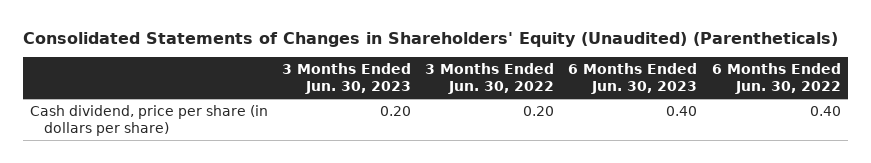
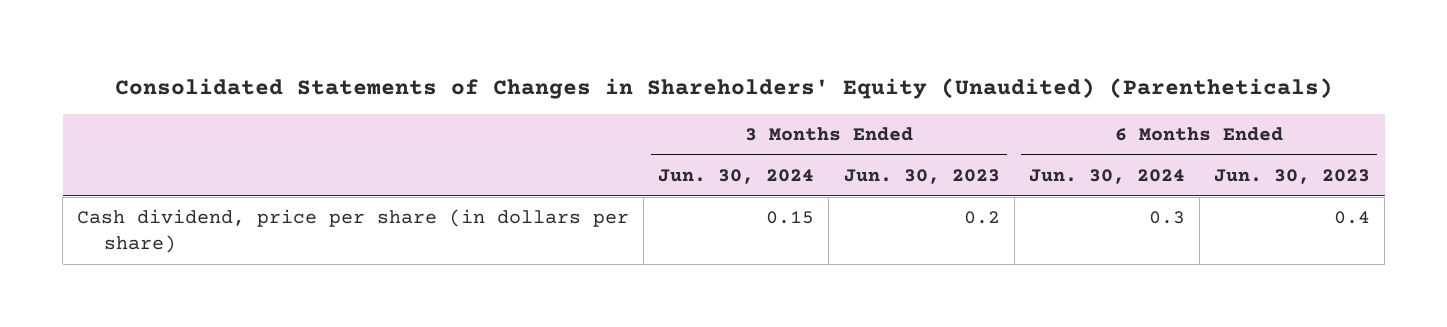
- | 3 Months Ended Jun. 30, 2023 | 3 Months Ended Jun. 30, 2022 | 6 Months Ended Jun. 30, 2023 | 6 Months Ended Jun. 30, 2022
+ | 3 Months Ended Jun. 30, 2024 | 3 Months Ended Jun. 30, 2023 | 6 Months Ended Jun. 30, 2024 | 6 Months Ended Jun. 30, 2023
- Cash dividend, price per share (in dollars per share) | 0.20 | 0.20 | 0.40 | 0.40
+ Cash dividend, price per share (in dollars per share) | 0.15 | 0.2 | 0.3 | 0.4

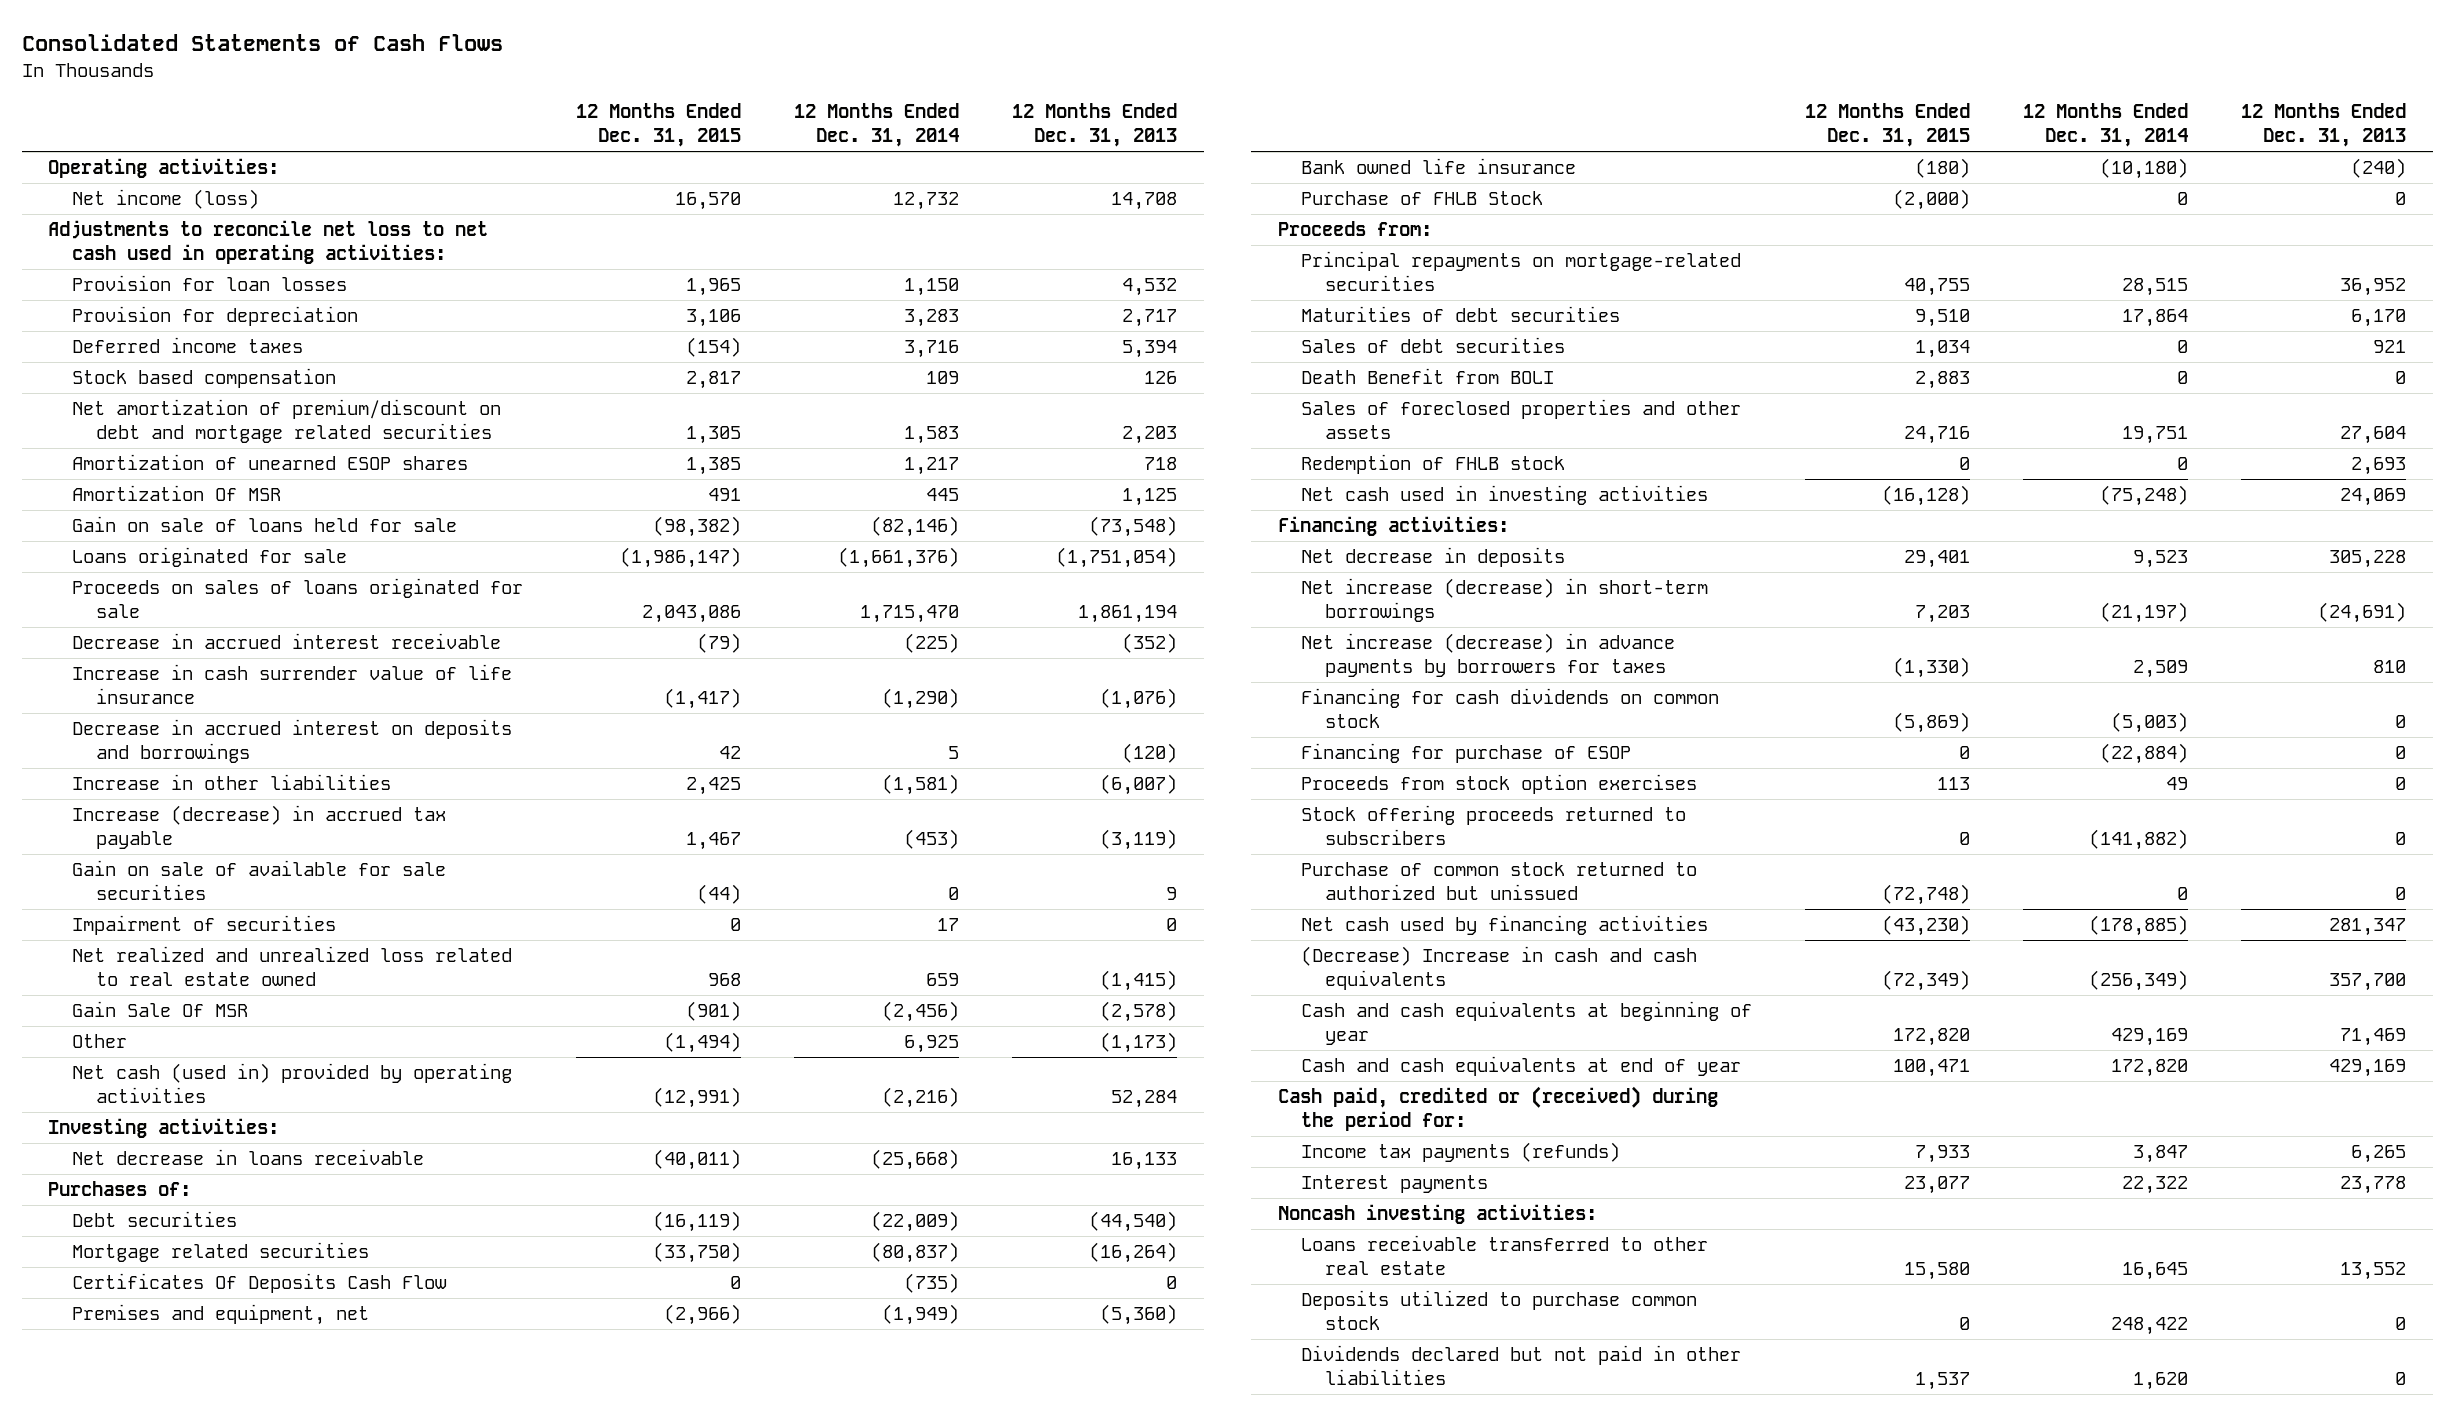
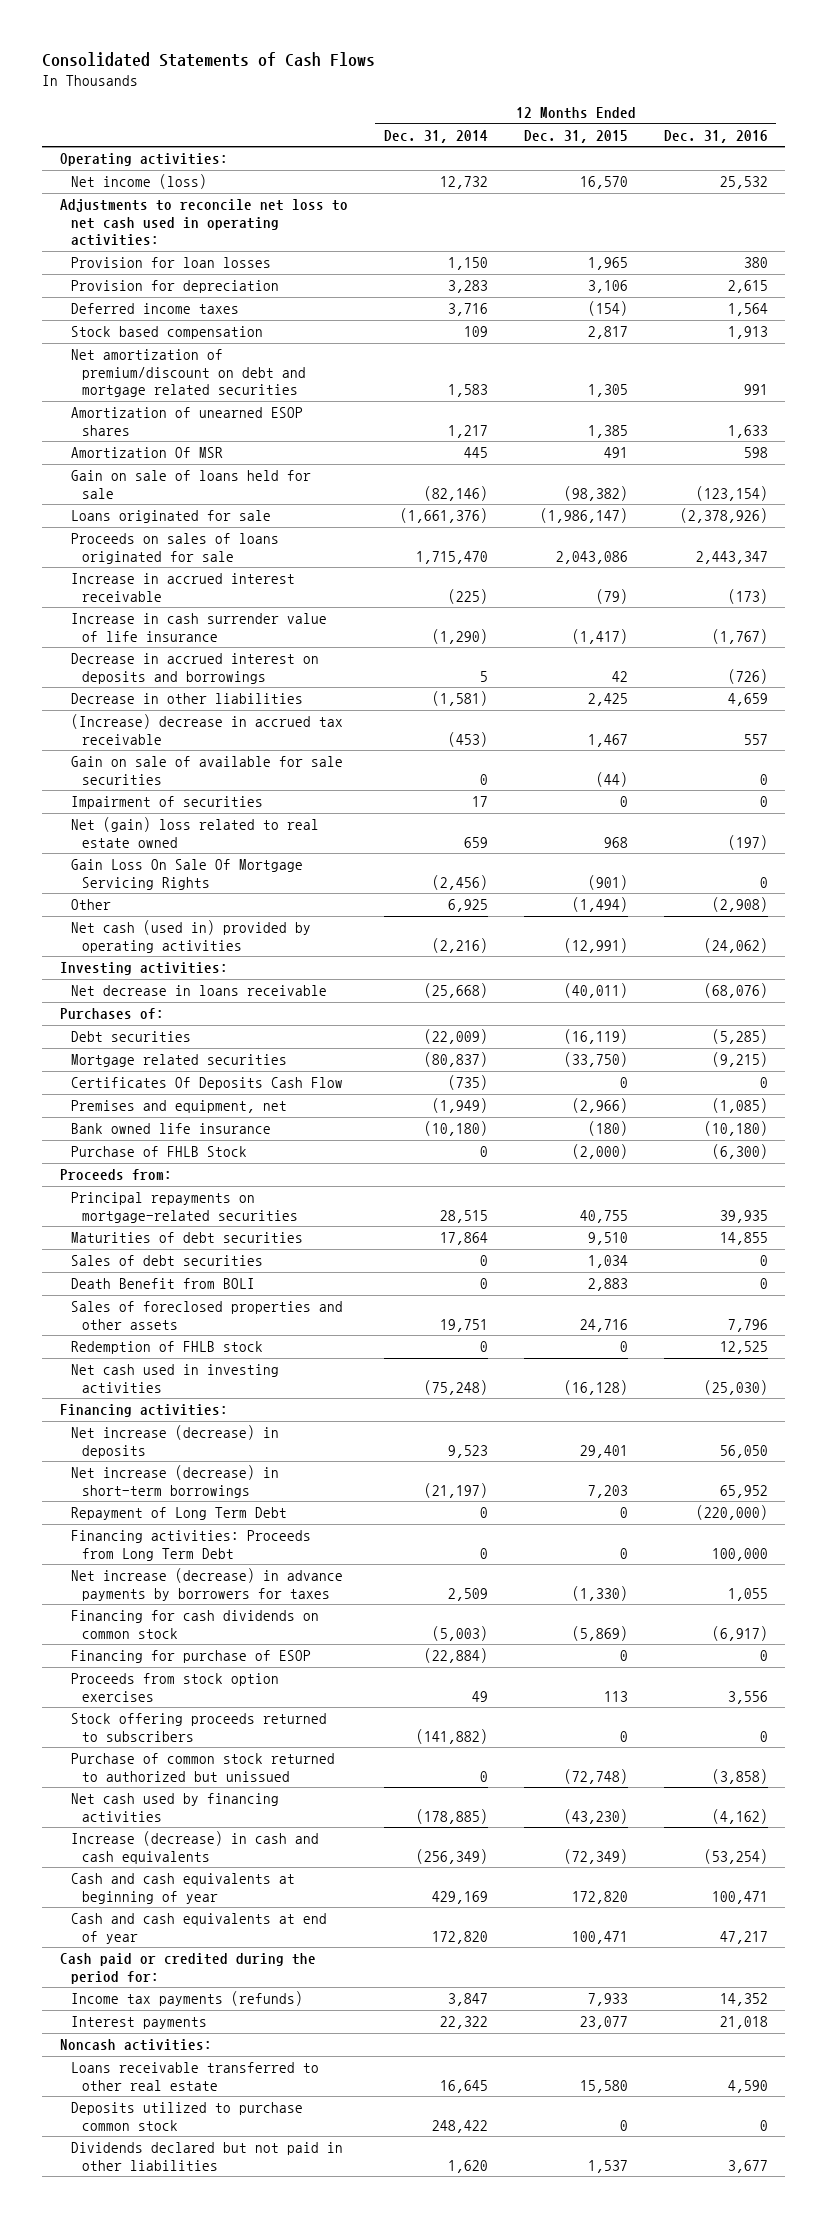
- | 12 Months Ended Dec. 31, 2015 | 12 Months Ended Dec. 31, 2014 | 12 Months Ended Dec. 31, 2013
+ | 12 Months Ended Dec. 31, 2014 | 12 Months Ended Dec. 31, 2015 | 12 Months Ended Dec. 31, 2016
- Decrease in accrued interest receivable | (79) | (225) | (352)
+ Increase in accrued interest receivable | (225) | (79) | (173)
- Increase in other liabilities | 2,425 | (1,581) | (6,007)
- Increase (decrease) in accrued tax payable | 1,467 | (453) | (3,119)
+ Decrease in other liabilities | (1,581) | 2,425 | 4,659
+ (Increase) decrease in accrued tax receivable | (453) | 1,467 | 557
- Net realized and unrealized loss related to real estate owned | 968 | 659 | (1,415)
- Gain Sale Of MSR | (901) | (2,456) | (2,578)
+ Net (gain) loss related to real estate owned | 659 | 968 | (197)
+ Gain Loss On Sale Of Mortgage Servicing Rights | (2,456) | (901) | 0
- Net decrease in deposits | 29,401 | 9,523 | 305,228
+ Net increase (decrease) in deposits | 9,523 | 29,401 | 56,050
+ Repayment of Long Term Debt | 0 | 0 | (220,000)
+ Financing activities: Proceeds from Long Term Debt | 0 | 0 | 100,000
- (Decrease) Increase in cash and cash equivalents | (72,349) | (256,349) | 357,700
+ Increase (decrease) in cash and cash equivalents | (256,349) | (72,349) | (53,254)
- Cash paid, credited or (received) during the period for:
+ Cash paid or credited during the period for:
- Noncash investing activities:
+ Noncash activities:

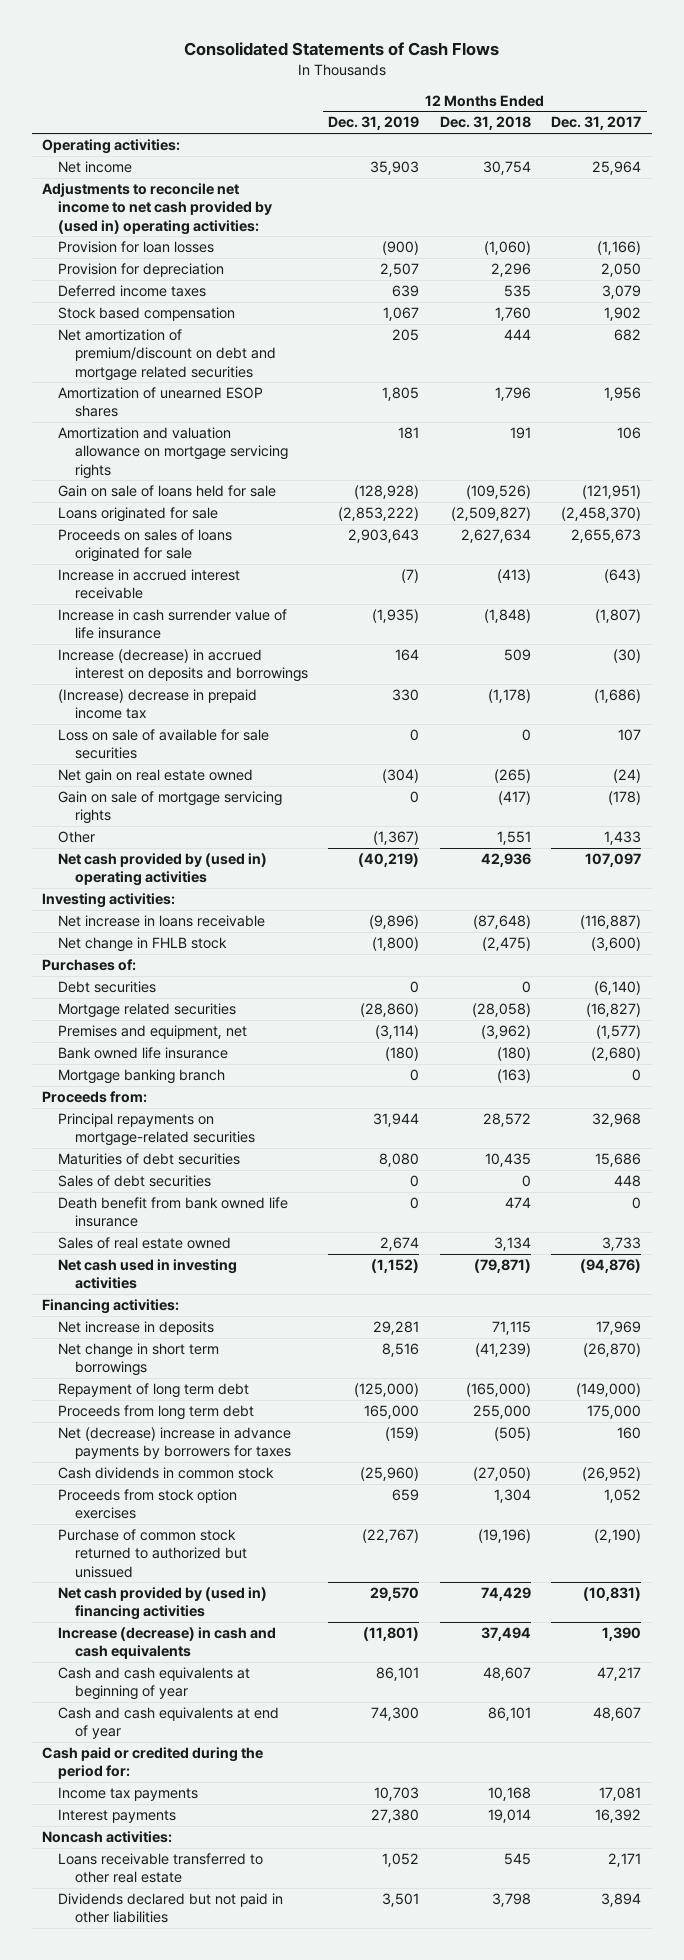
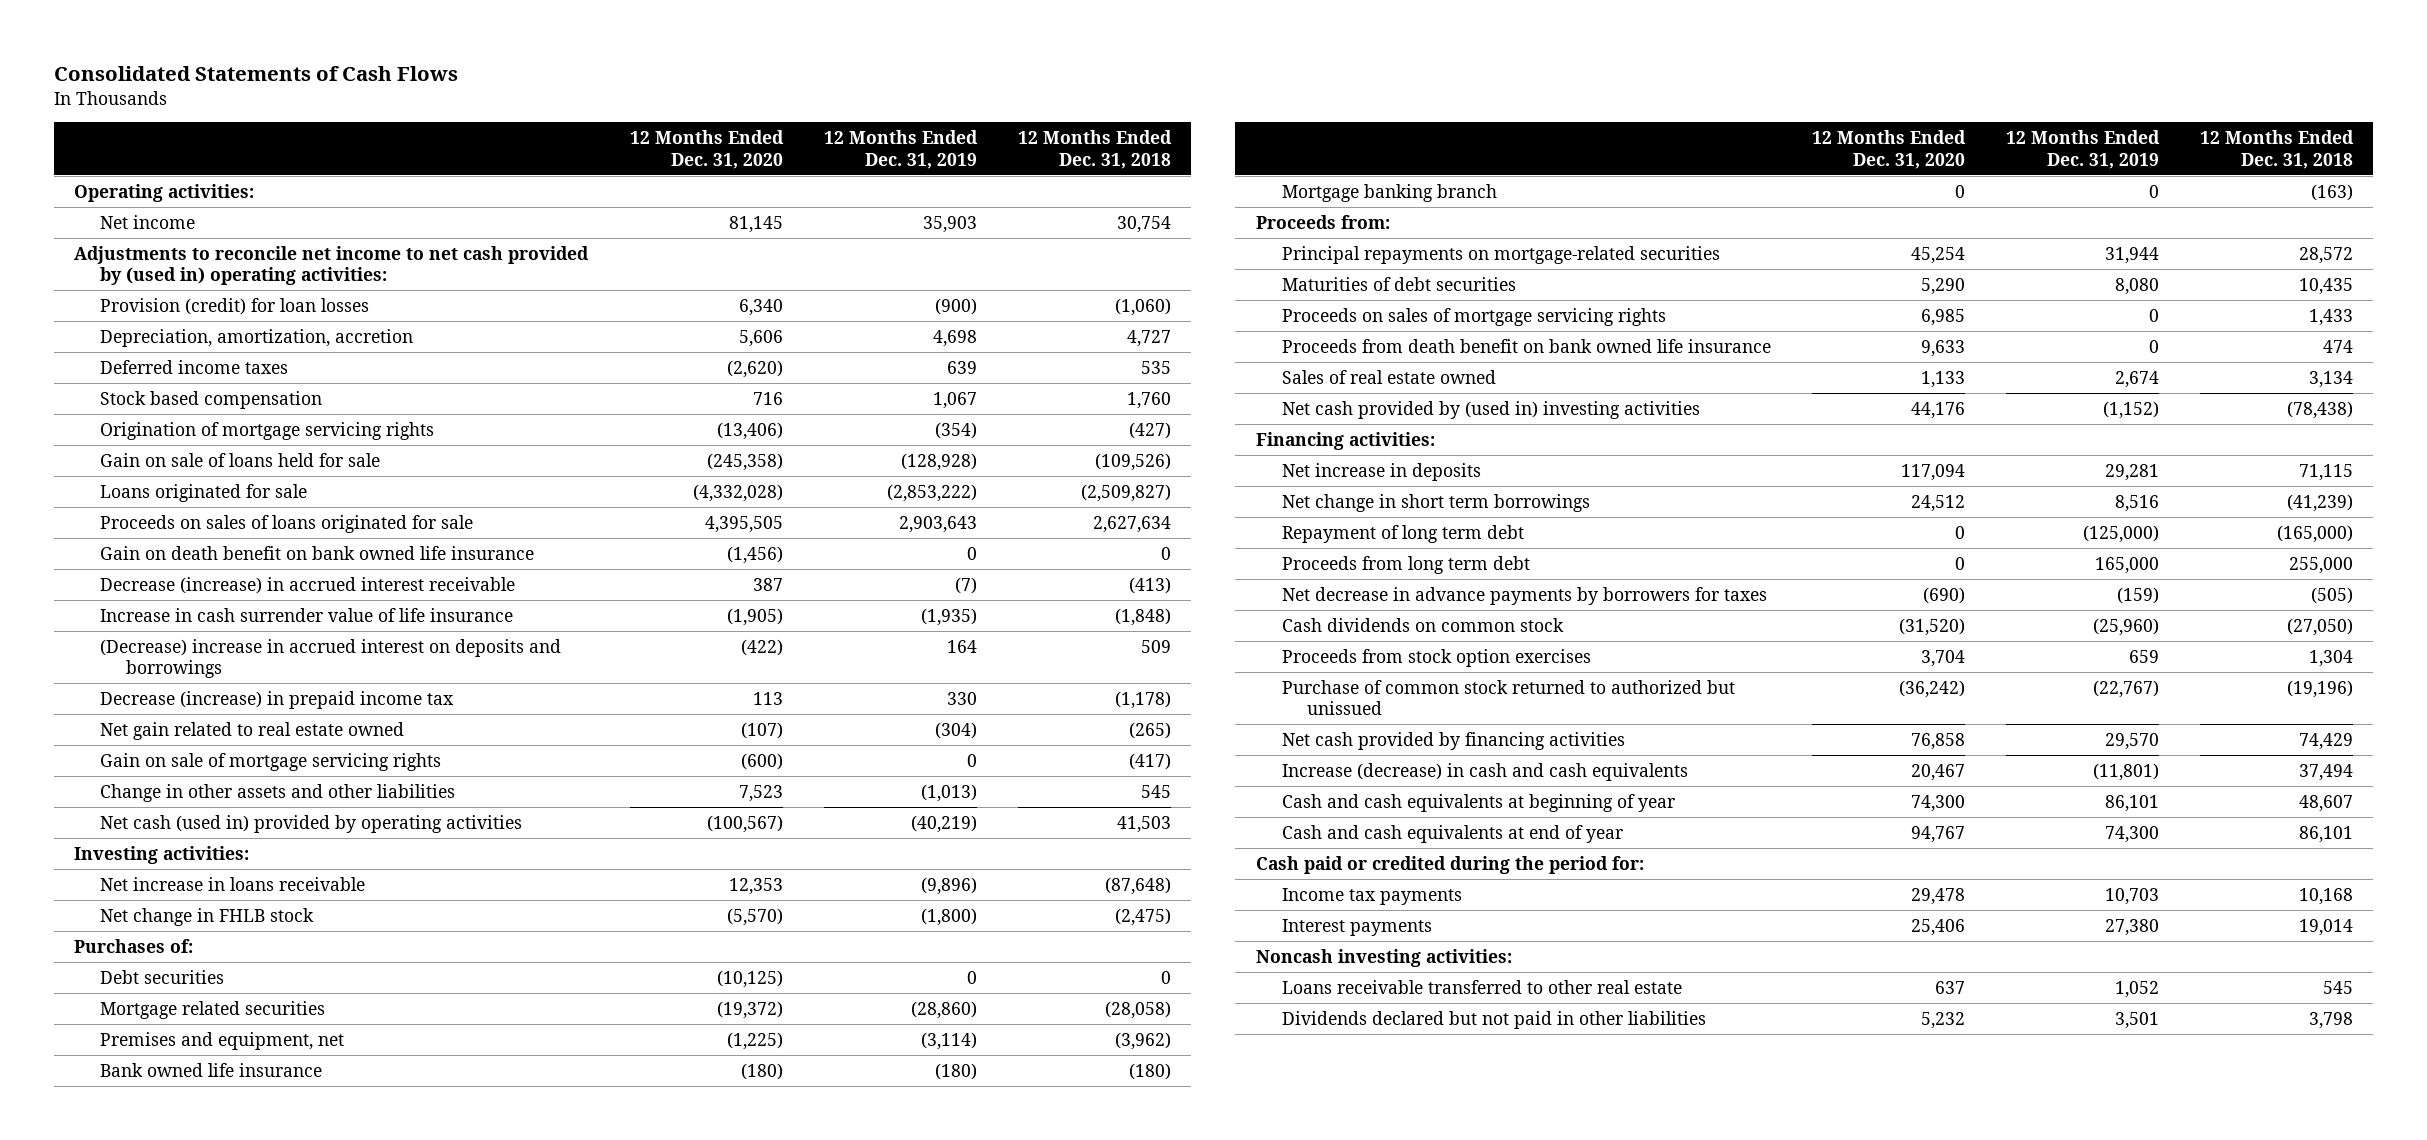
- | 12 Months Ended Dec. 31, 2019 | 12 Months Ended Dec. 31, 2018 | 12 Months Ended Dec. 31, 2017
+ | 12 Months Ended Dec. 31, 2020 | 12 Months Ended Dec. 31, 2019 | 12 Months Ended Dec. 31, 2018
- Provision for loan losses | (900) | (1,060) | (1,166)
- Provision for depreciation | 2,507 | 2,296 | 2,050
+ Provision (credit) for loan losses | 6,340 | (900) | (1,060)
+ Depreciation, amortization, accretion | 5,606 | 4,698 | 4,727
- Net amortization of premium/discount on debt and mortgage related securities | 205 | 444 | 682
- Amortization of unearned ESOP shares | 1,805 | 1,796 | 1,956
- Amortization and valuation allowance on mortgage servicing rights | 181 | 191 | 106
+ Origination of mortgage servicing rights | (13,406) | (354) | (427)
- Increase in accrued interest receivable | (7) | (413) | (643)
+ Gain on death benefit on bank owned life insurance | (1,456) | 0 | 0
+ Decrease (increase) in accrued interest receivable | 387 | (7) | (413)
- Increase (decrease) in accrued interest on deposits and borrowings | 164 | 509 | (30)
- (Increase) decrease in prepaid income tax | 330 | (1,178) | (1,686)
- Loss on sale of available for sale securities | 0 | 0 | 107
- Net gain on real estate owned | (304) | (265) | (24)
+ (Decrease) increase in accrued interest on deposits and borrowings | (422) | 164 | 509
+ Decrease (increase) in prepaid income tax | 113 | 330 | (1,178)
+ Net gain related to real estate owned | (107) | (304) | (265)
- Other | (1,367) | 1,551 | 1,433
- Net cash provided by (used in) operating activities | (40,219) | 42,936 | 107,097
+ Change in other assets and other liabilities | 7,523 | (1,013) | 545
+ Net cash (used in) provided by operating activities | (100,567) | (40,219) | 41,503
- Sales of debt securities | 0 | 0 | 448
- Death benefit from bank owned life insurance | 0 | 474 | 0
+ Proceeds on sales of mortgage servicing rights | 6,985 | 0 | 1,433
+ Proceeds from death benefit on bank owned life insurance | 9,633 | 0 | 474
- Net cash used in investing activities | (1,152) | (79,871) | (94,876)
+ Net cash provided by (used in) investing activities | 44,176 | (1,152) | (78,438)
- Net (decrease) increase in advance payments by borrowers for taxes | (159) | (505) | 160
- Cash dividends in common stock | (25,960) | (27,050) | (26,952)
+ Net decrease in advance payments by borrowers for taxes | (690) | (159) | (505)
+ Cash dividends on common stock | (31,520) | (25,960) | (27,050)
- Net cash provided by (used in) financing activities | 29,570 | 74,429 | (10,831)
+ Net cash provided by financing activities | 76,858 | 29,570 | 74,429
- Noncash activities:
+ Noncash investing activities:

